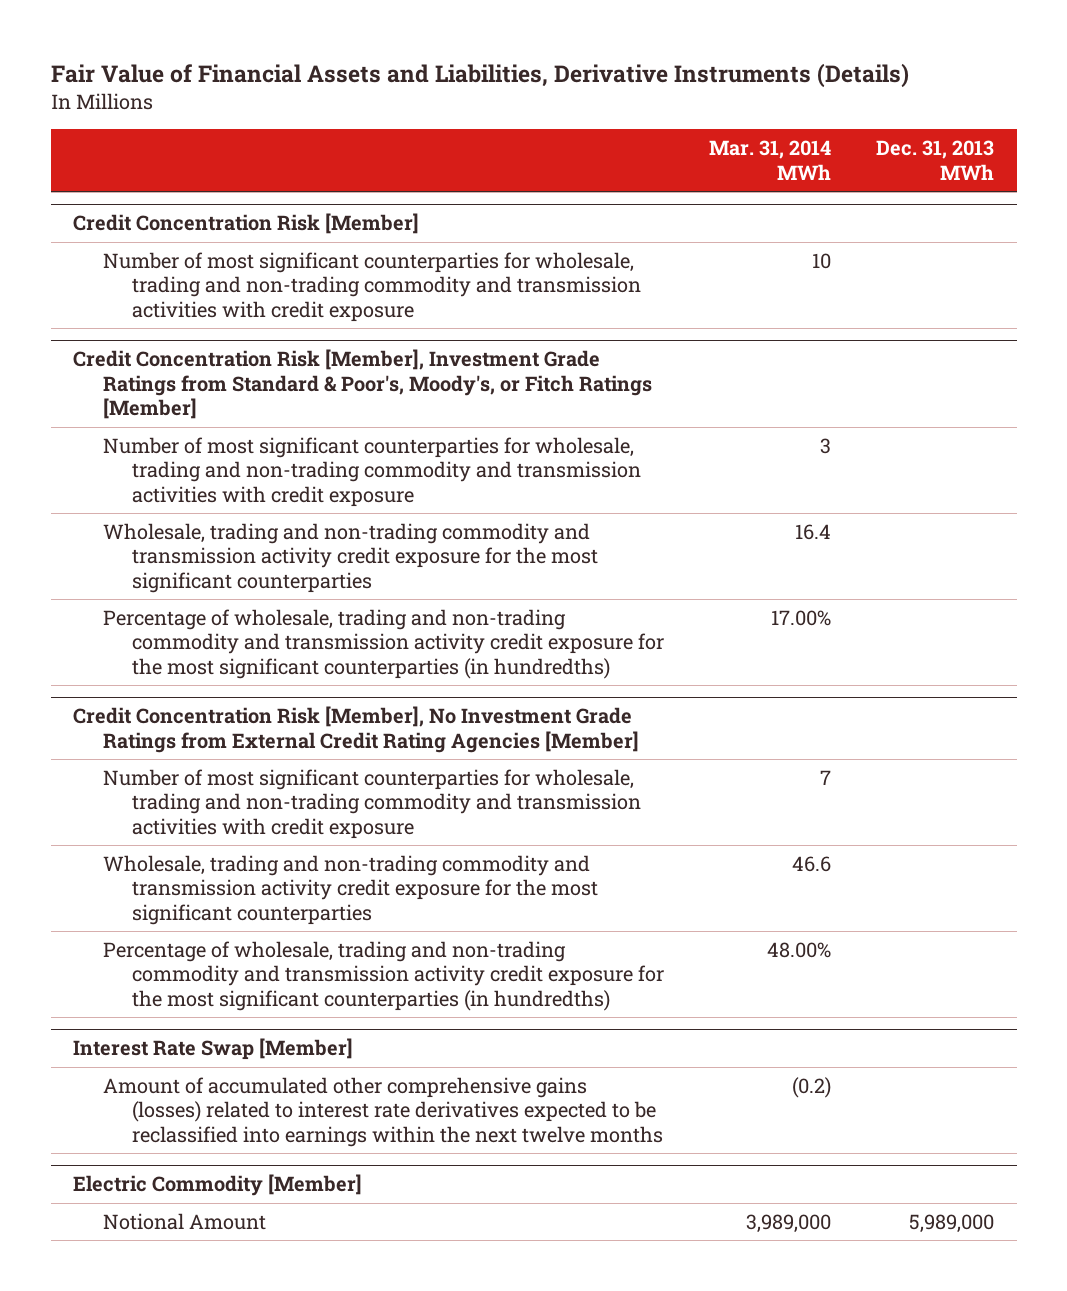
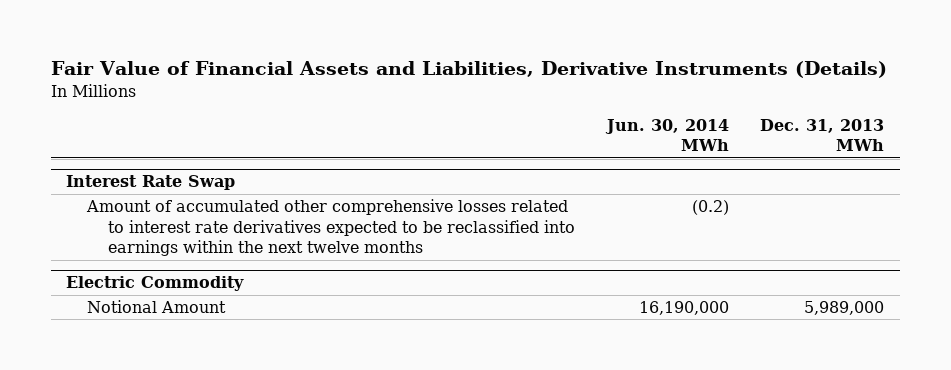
- | Mar. 31, 2014 MWh | Dec. 31, 2013 MWh
+ | Jun. 30, 2014 MWh | Dec. 31, 2013 MWh
- Credit Concentration Risk [Member]
- Number of most significant counterparties for wholesale, trading and non-trading commodity and transmission activities with credit exposure | 10 |
- Credit Concentration Risk [Member], Investment Grade Ratings from Standard & Poor's, Moody's, or Fitch Ratings [Member]
- Number of most significant counterparties for wholesale, trading and non-trading commodity and transmission activities with credit exposure | 3 |
- Wholesale, trading and non-trading commodity and transmission activity credit exposure for the most significant counterparties | 16.4 |
- Percentage of wholesale, trading and non-trading commodity and transmission activity credit exposure for the most significant counterparties (in hundredths) | 17.00% |
- Credit Concentration Risk [Member], No Investment Grade Ratings from External Credit Rating Agencies [Member]
- Number of most significant counterparties for wholesale, trading and non-trading commodity and transmission activities with credit exposure | 7 |
- Wholesale, trading and non-trading commodity and transmission activity credit exposure for the most significant counterparties | 46.6 |
- Percentage of wholesale, trading and non-trading commodity and transmission activity credit exposure for the most significant counterparties (in hundredths) | 48.00% |
- Interest Rate Swap [Member]
- Amount of accumulated other comprehensive gains (losses) related to interest rate derivatives expected to be reclassified into earnings within the next twelve months | (0.2) |
- Electric Commodity [Member]
+ Interest Rate Swap
+ Amount of accumulated other comprehensive losses related to interest rate derivatives expected to be reclassified into earnings within the next twelve months | (0.2) |
+ Electric Commodity

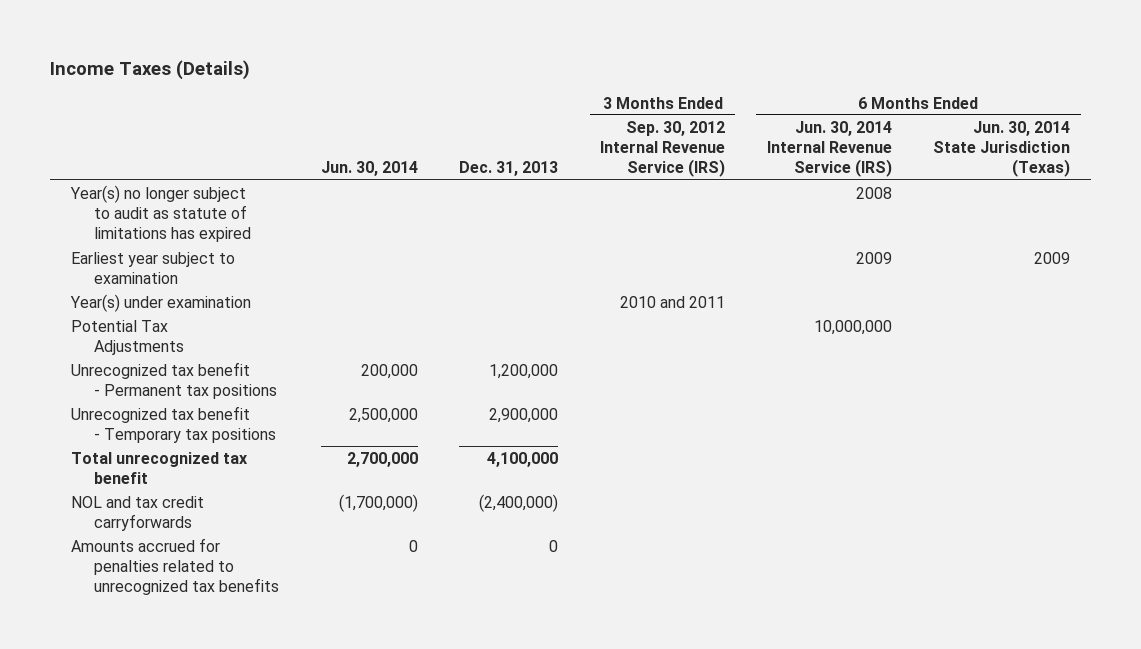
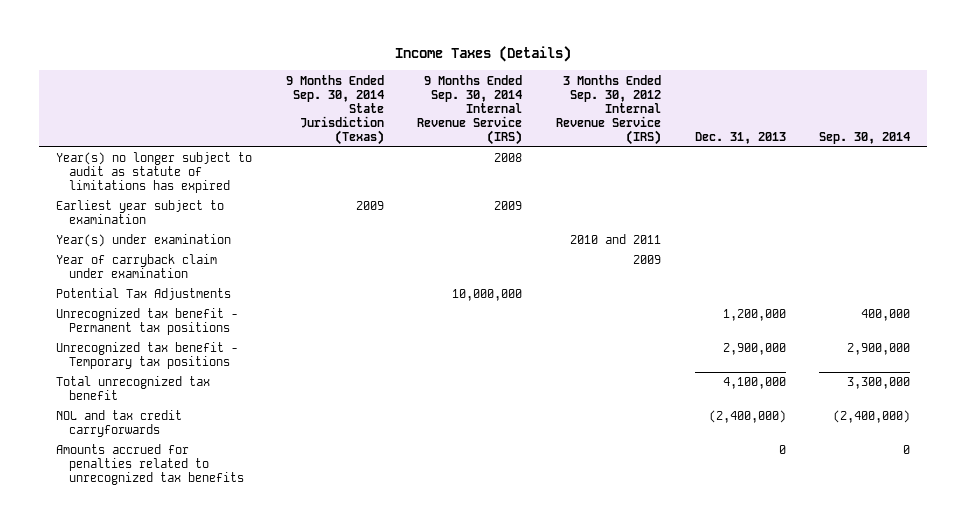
- | Jun. 30, 2014 | Dec. 31, 2013 | 3 Months Ended Sep. 30, 2012 Internal Revenue Service (IRS) | 6 Months Ended Jun. 30, 2014 Internal Revenue Service (IRS) | 6 Months Ended Jun. 30, 2014 State Jurisdiction (Texas)
+ | 9 Months Ended Sep. 30, 2014 State Jurisdiction (Texas) | 9 Months Ended Sep. 30, 2014 Internal Revenue Service (IRS) | 3 Months Ended Sep. 30, 2012 Internal Revenue Service (IRS) | Dec. 31, 2013 | Sep. 30, 2014
+ Year of carryback claim under examination | | | 2009 | |

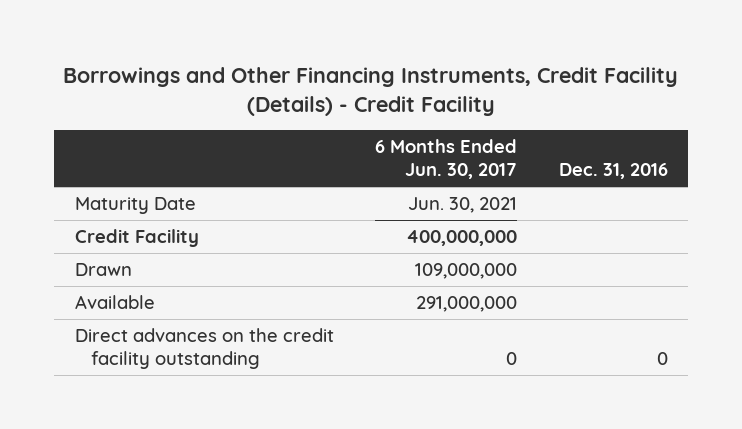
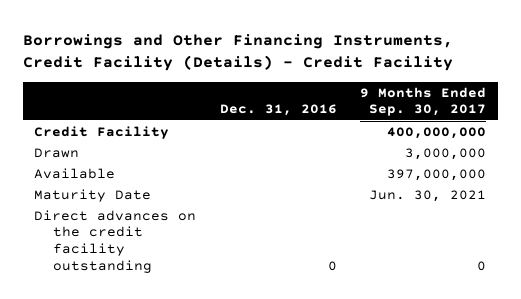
- | 6 Months Ended Jun. 30, 2017 | Dec. 31, 2016
+ | Dec. 31, 2016 | 9 Months Ended Sep. 30, 2017
moved down: Maturity Date | | Jun. 30, 2021

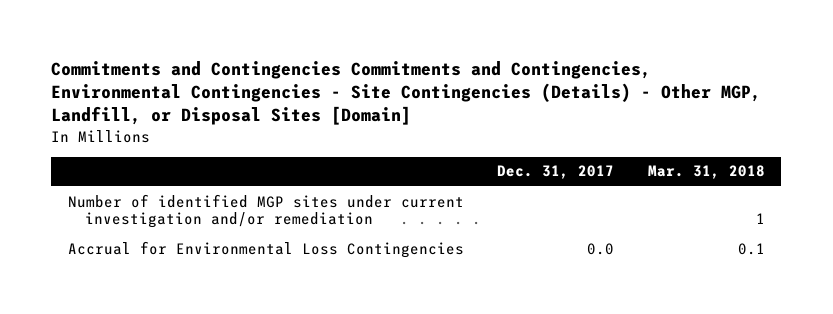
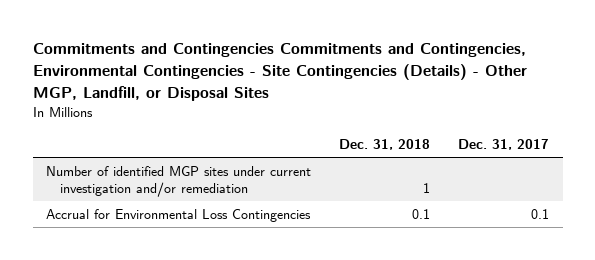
- Commitments and Contingencies Commitments and Contingencies, Environmental Contingencies - Site Contingencies (Details) - Other MGP, Landfill, or Disposal Sites [Domain]
+ Commitments and Contingencies Commitments and Contingencies, Environmental Contingencies - Site Contingencies (Details) - Other MGP, Landfill, or Disposal Sites
- | Dec. 31, 2017 | Mar. 31, 2018
+ | Dec. 31, 2018 | Dec. 31, 2017
- Accrual for Environmental Loss Contingencies | 0.0 | 0.1
+ Accrual for Environmental Loss Contingencies | 0.1 | 0.1

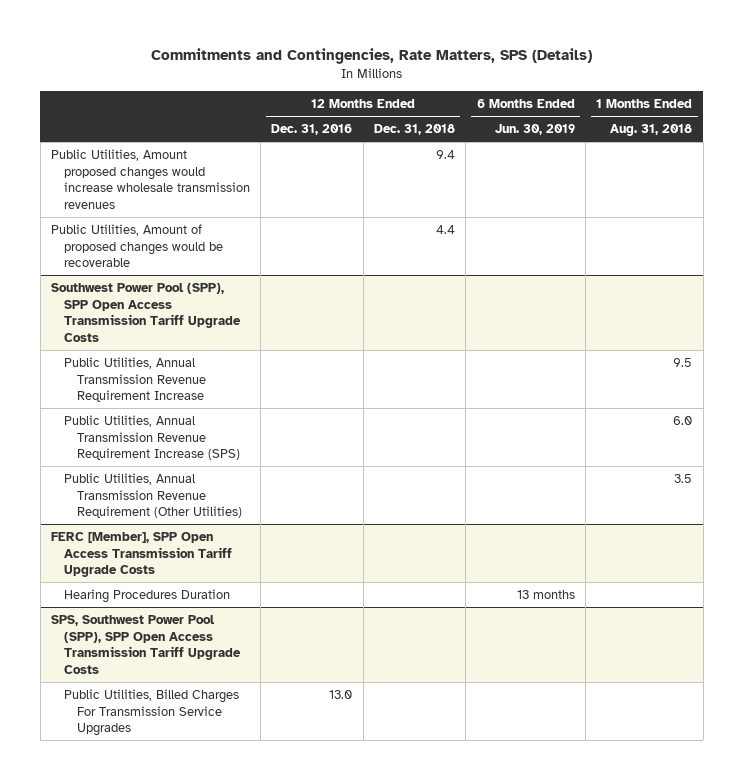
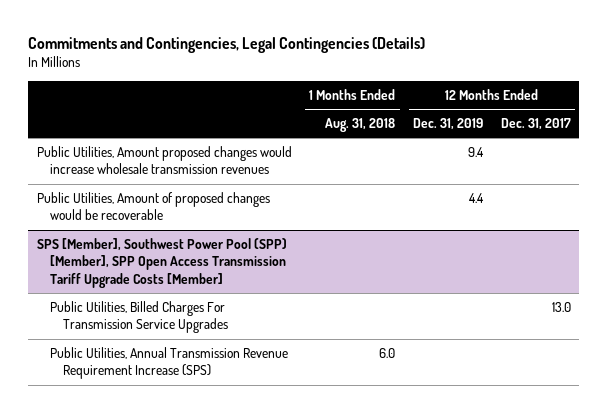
- Commitments and Contingencies, Rate Matters, SPS (Details)
+ Commitments and Contingencies, Legal Contingencies (Details)
- | 12 Months Ended Dec. 31, 2016 | 12 Months Ended Dec. 31, 2018 | 6 Months Ended Jun. 30, 2019 | 1 Months Ended Aug. 31, 2018
+ | 1 Months Ended Aug. 31, 2018 | 12 Months Ended Dec. 31, 2019 | 12 Months Ended Dec. 31, 2017
- Southwest Power Pool (SPP), SPP Open Access Transmission Tariff Upgrade Costs
- Public Utilities, Annual Transmission Revenue Requirement Increase | | | | 9.5
- Public Utilities, Annual Transmission Revenue Requirement Increase (SPS) | | | | 6.0
- Public Utilities, Annual Transmission Revenue Requirement (Other Utilities) | | | | 3.5
- FERC [Member], SPP Open Access Transmission Tariff Upgrade Costs
- Hearing Procedures Duration | | | 13 months |
- SPS, Southwest Power Pool (SPP), SPP Open Access Transmission Tariff Upgrade Costs
+ SPS [Member], Southwest Power Pool (SPP) [Member], SPP Open Access Transmission Tariff Upgrade Costs [Member]
+ Public Utilities, Annual Transmission Revenue Requirement Increase (SPS) | 6.0 | |

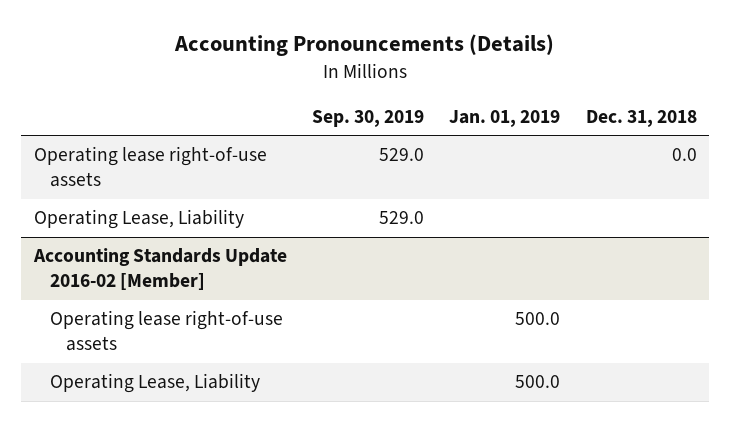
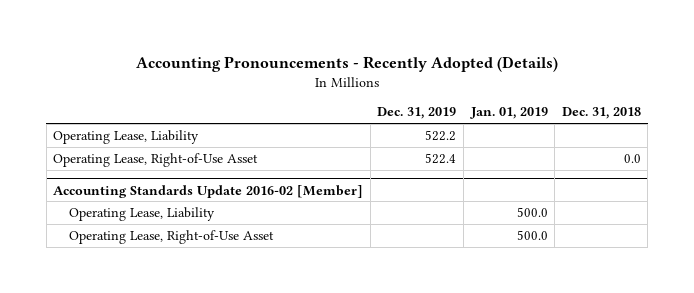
- Accounting Pronouncements (Details)
+ Accounting Pronouncements - Recently Adopted (Details)
- | Sep. 30, 2019 | Jan. 01, 2019 | Dec. 31, 2018
+ | Dec. 31, 2019 | Jan. 01, 2019 | Dec. 31, 2018
- Operating lease right-of-use assets | 529.0 | | 0.0
+ Operating Lease, Right-of-Use Asset | 522.4 | | 0.0
@ Accounting Standards Update 2016-02 [Member]
- Operating lease right-of-use assets | | 500.0 |
+ Operating Lease, Right-of-Use Asset | | 500.0 |

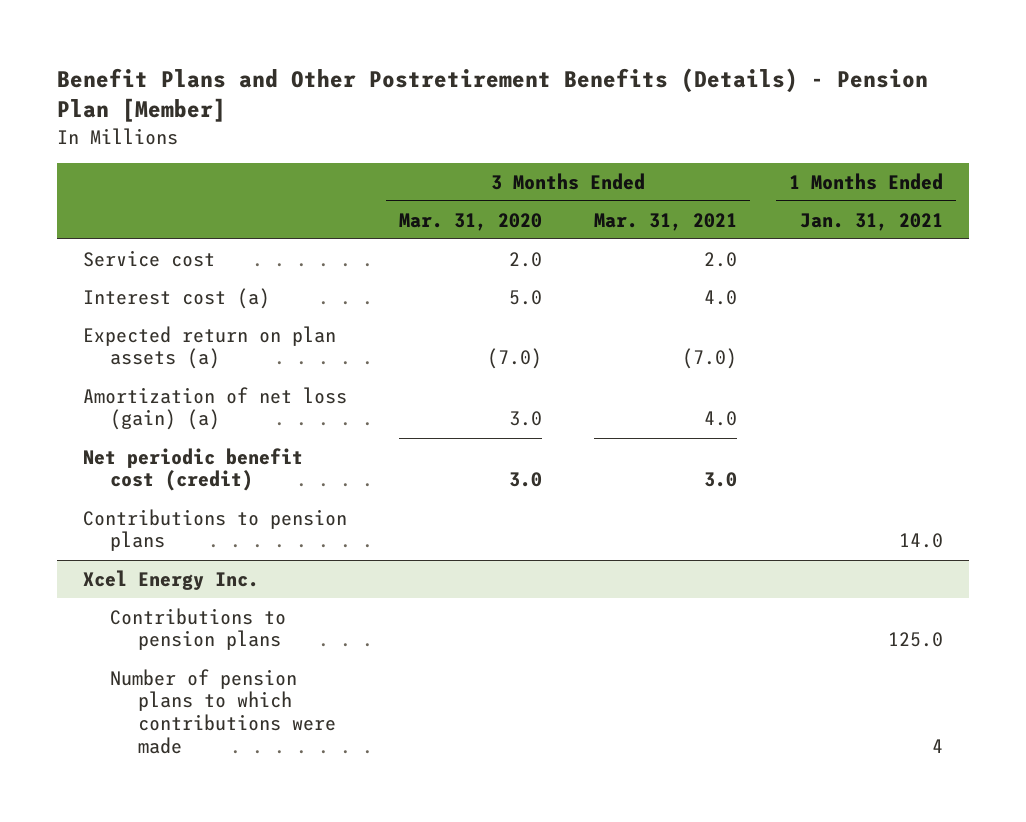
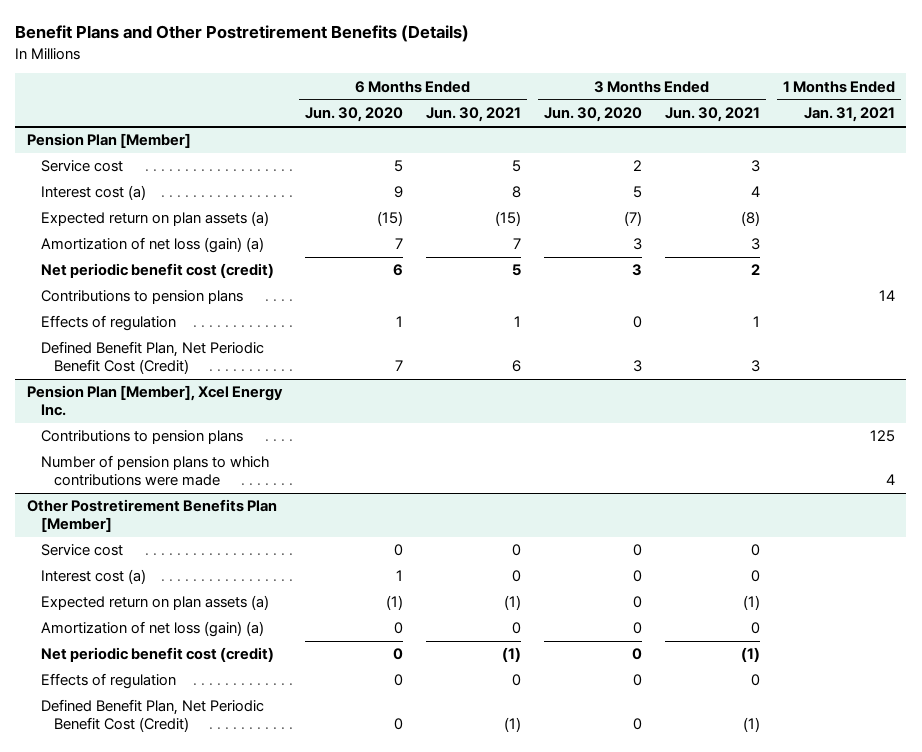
- Benefit Plans and Other Postretirement Benefits (Details) - Pension Plan [Member]
+ Benefit Plans and Other Postretirement Benefits (Details)
- | 3 Months Ended Mar. 31, 2020 | 3 Months Ended Mar. 31, 2021 | 1 Months Ended Jan. 31, 2021
+ | 6 Months Ended Jun. 30, 2020 | 6 Months Ended Jun. 30, 2021 | 3 Months Ended Jun. 30, 2020 | 3 Months Ended Jun. 30, 2021 | 1 Months Ended Jan. 31, 2021
- Service cost | 2.0 | 2.0 |
- Interest cost (a) | 5.0 | 4.0 |
- Expected return on plan assets (a) | (7.0) | (7.0) |
- Amortization of net loss (gain) (a) | 3.0 | 4.0 |
- Net periodic benefit cost (credit) | 3.0 | 3.0 |
- Contributions to pension plans | | | 14.0
- Xcel Energy Inc.
- Contributions to pension plans | | | 125.0
- Number of pension plans to which contributions were made | | | 4
+ Pension Plan [Member]
+ Service cost | 5 | 5 | 2 | 3 |
+ Interest cost (a) | 9 | 8 | 5 | 4 |
+ Expected return on plan assets (a) | (15) | (15) | (7) | (8) |
+ Amortization of net loss (gain) (a) | 7 | 7 | 3 | 3 |
+ Net periodic benefit cost (credit) | 6 | 5 | 3 | 2 |
+ Contributions to pension plans | | | | | 14
+ Effects of regulation | 1 | 1 | 0 | 1 |
+ Defined Benefit Plan, Net Periodic Benefit Cost (Credit) | 7 | 6 | 3 | 3 |
+ Pension Plan [Member], Xcel Energy Inc.
+ Contributions to pension plans | | | | | 125
+ Number of pension plans to which contributions were made | | | | | 4
+ Other Postretirement Benefits Plan [Member]
+ Service cost | 0 | 0 | 0 | 0 |
+ Interest cost (a) | 1 | 0 | 0 | 0 |
+ Expected return on plan assets (a) | (1) | (1) | 0 | (1) |
+ Amortization of net loss (gain) (a) | 0 | 0 | 0 | 0 |
+ Net periodic benefit cost (credit) | 0 | (1) | 0 | (1) |
+ Effects of regulation | 0 | 0 | 0 | 0 |
+ Defined Benefit Plan, Net Periodic Benefit Cost (Credit) | 0 | (1) | 0 | (1) |

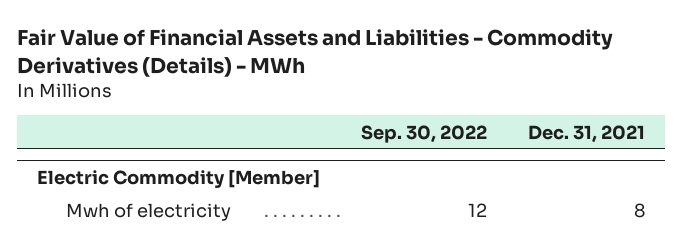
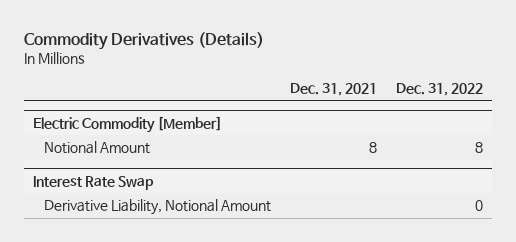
- Fair Value of Financial Assets and Liabilities - Commodity Derivatives (Details) - MWh
+ Commodity Derivatives (Details)
- | Sep. 30, 2022 | Dec. 31, 2021
+ | Dec. 31, 2021 | Dec. 31, 2022
@ Electric Commodity [Member]
- Mwh of electricity | 12 | 8
+ Notional Amount | 8 | 8
+ Interest Rate Swap
+ Derivative Liability, Notional Amount | | 0

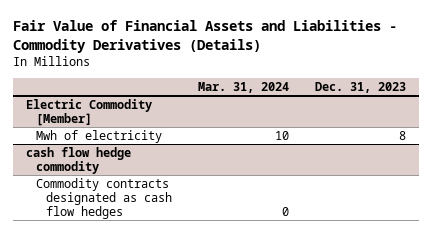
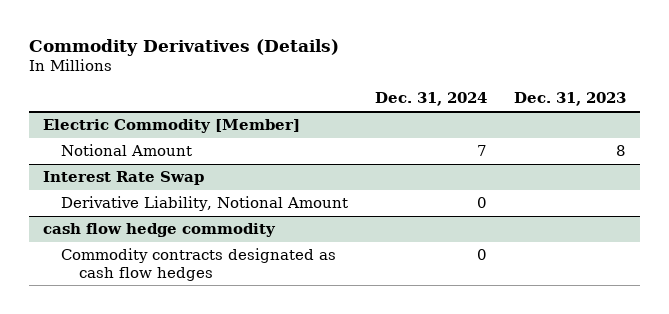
- Fair Value of Financial Assets and Liabilities - Commodity Derivatives (Details)
+ Commodity Derivatives (Details)
- | Mar. 31, 2024 | Dec. 31, 2023
+ | Dec. 31, 2024 | Dec. 31, 2023
@ Electric Commodity [Member]
- Mwh of electricity | 10 | 8
+ Notional Amount | 7 | 8
+ Interest Rate Swap
+ Derivative Liability, Notional Amount | 0 |

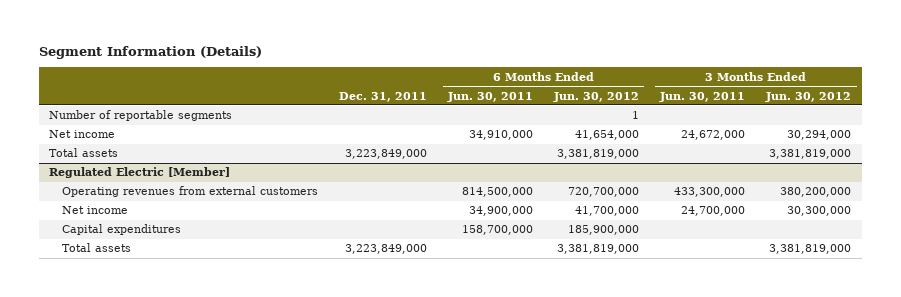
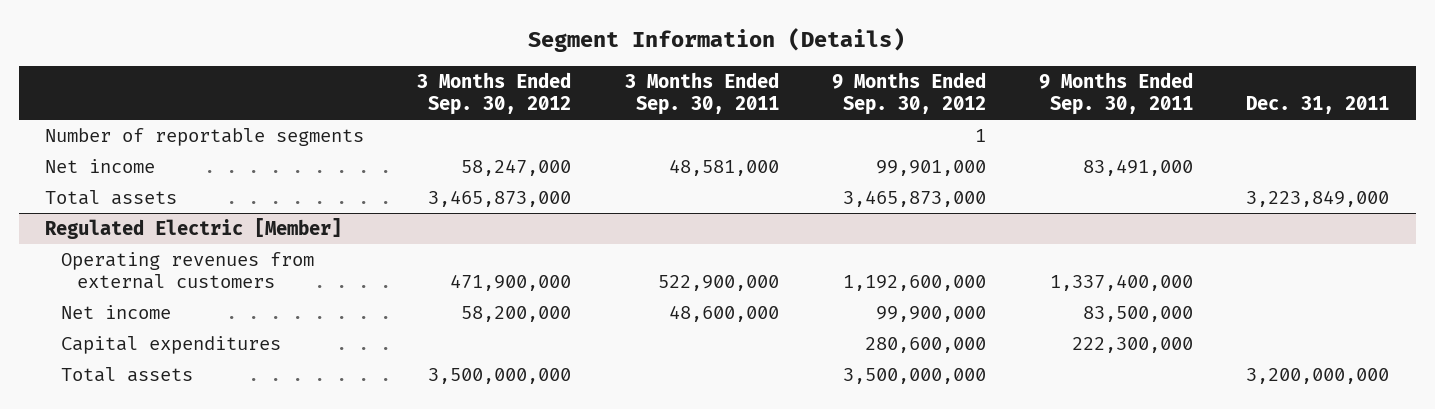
- | Dec. 31, 2011 | 6 Months Ended Jun. 30, 2011 | 6 Months Ended Jun. 30, 2012 | 3 Months Ended Jun. 30, 2011 | 3 Months Ended Jun. 30, 2012
+ | 3 Months Ended Sep. 30, 2012 | 3 Months Ended Sep. 30, 2011 | 9 Months Ended Sep. 30, 2012 | 9 Months Ended Sep. 30, 2011 | Dec. 31, 2011
@ Regulated Electric [Member]
- Total assets | 3,223,849,000 | | 3,381,819,000 | | 3,381,819,000
+ Total assets | 3,500,000,000 | | 3,500,000,000 | | 3,200,000,000

